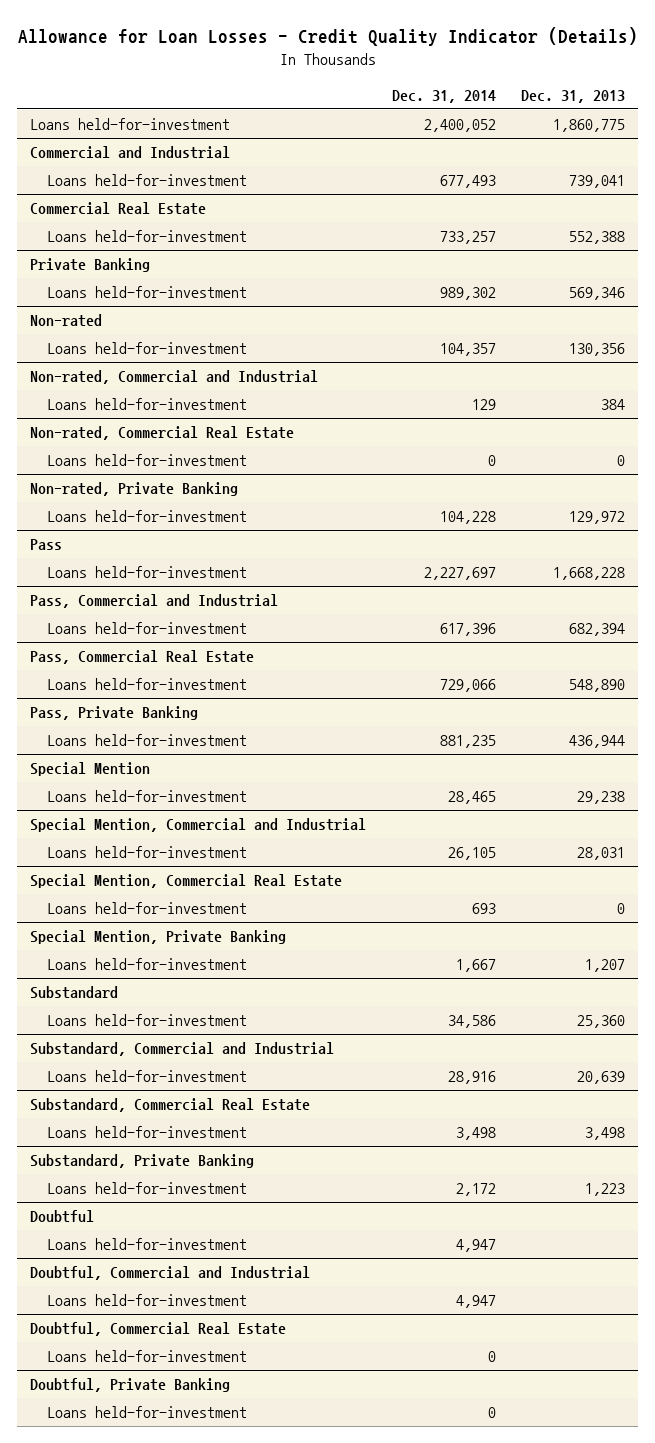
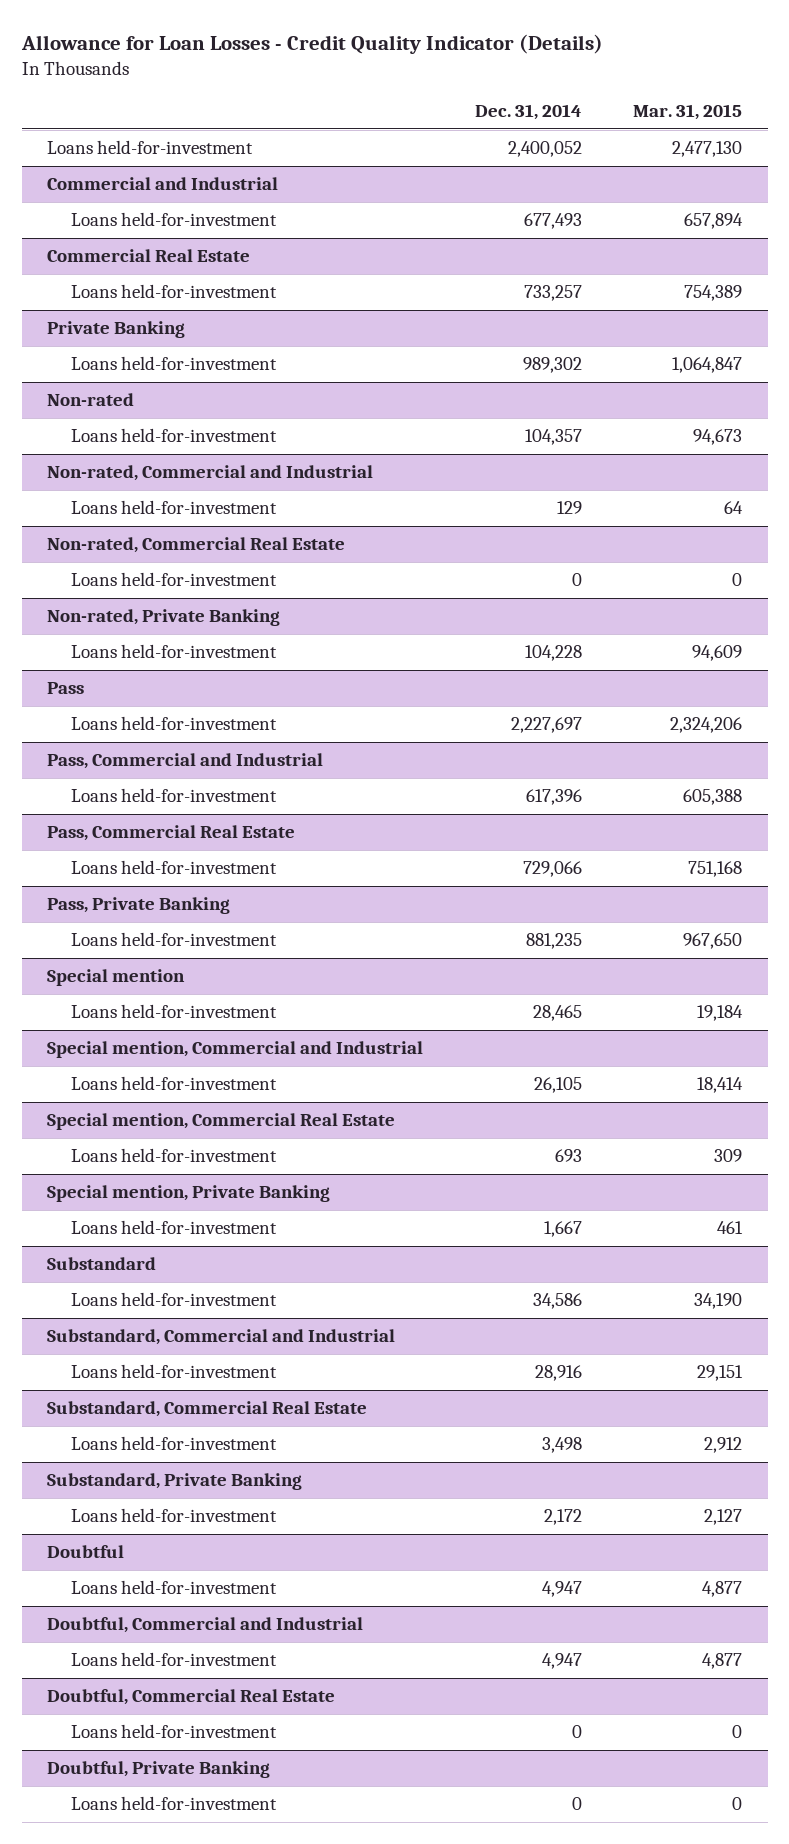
- | Dec. 31, 2014 | Dec. 31, 2013
+ | Dec. 31, 2014 | Mar. 31, 2015
- Special Mention
+ Special mention
- Special Mention, Commercial and Industrial
+ Special mention, Commercial and Industrial
- Special Mention, Commercial Real Estate
+ Special mention, Commercial Real Estate
- Special Mention, Private Banking
+ Special mention, Private Banking

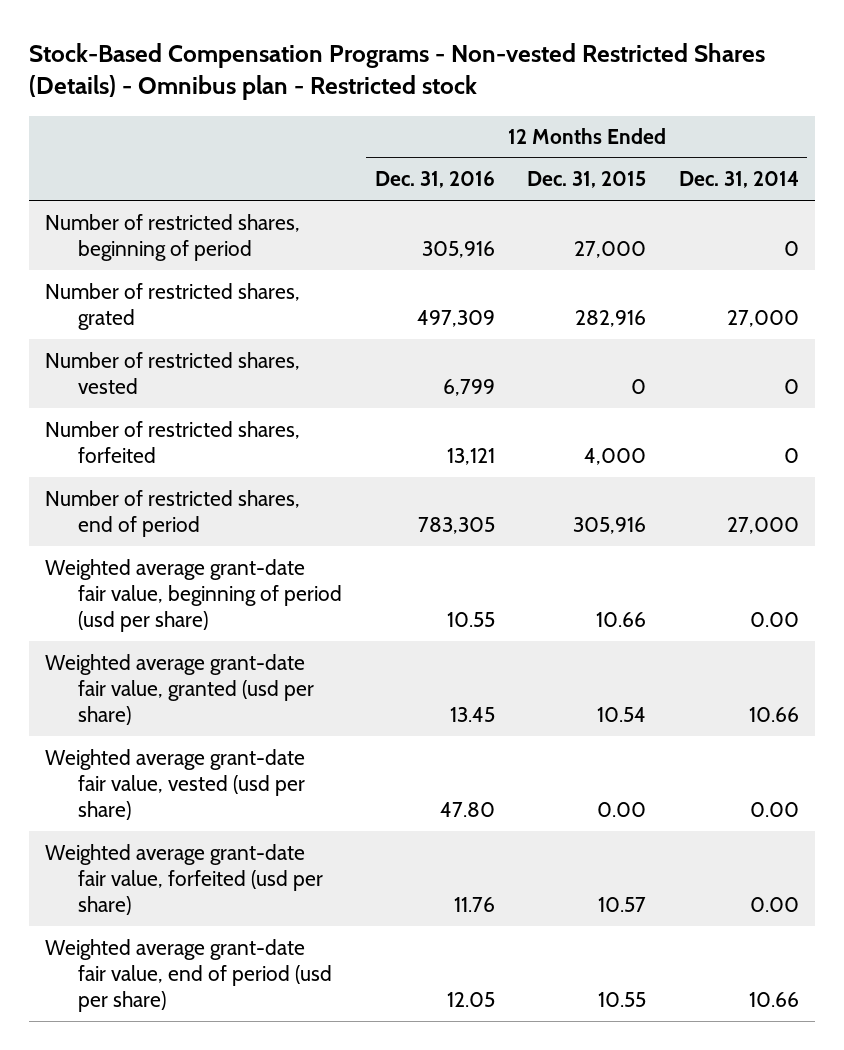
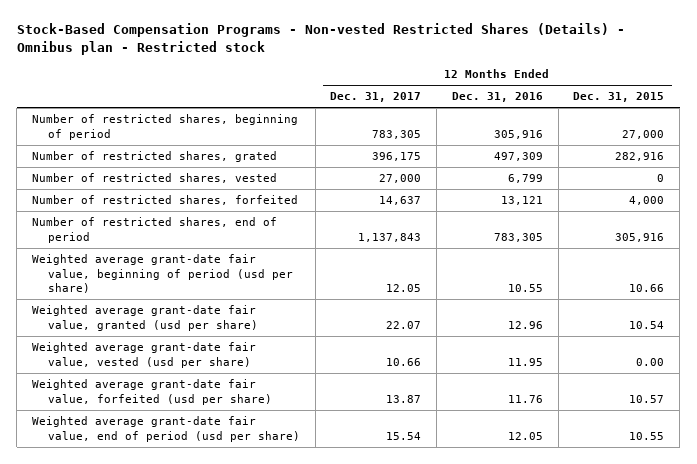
- | 12 Months Ended Dec. 31, 2016 | 12 Months Ended Dec. 31, 2015 | 12 Months Ended Dec. 31, 2014
+ | 12 Months Ended Dec. 31, 2017 | 12 Months Ended Dec. 31, 2016 | 12 Months Ended Dec. 31, 2015
- Weighted average grant-date fair value, granted (usd per share) | 13.45 | 10.54 | 10.66
- Weighted average grant-date fair value, vested (usd per share) | 47.80 | 0.00 | 0.00
+ Weighted average grant-date fair value, granted (usd per share) | 22.07 | 12.96 | 10.54
+ Weighted average grant-date fair value, vested (usd per share) | 10.66 | 11.95 | 0.00

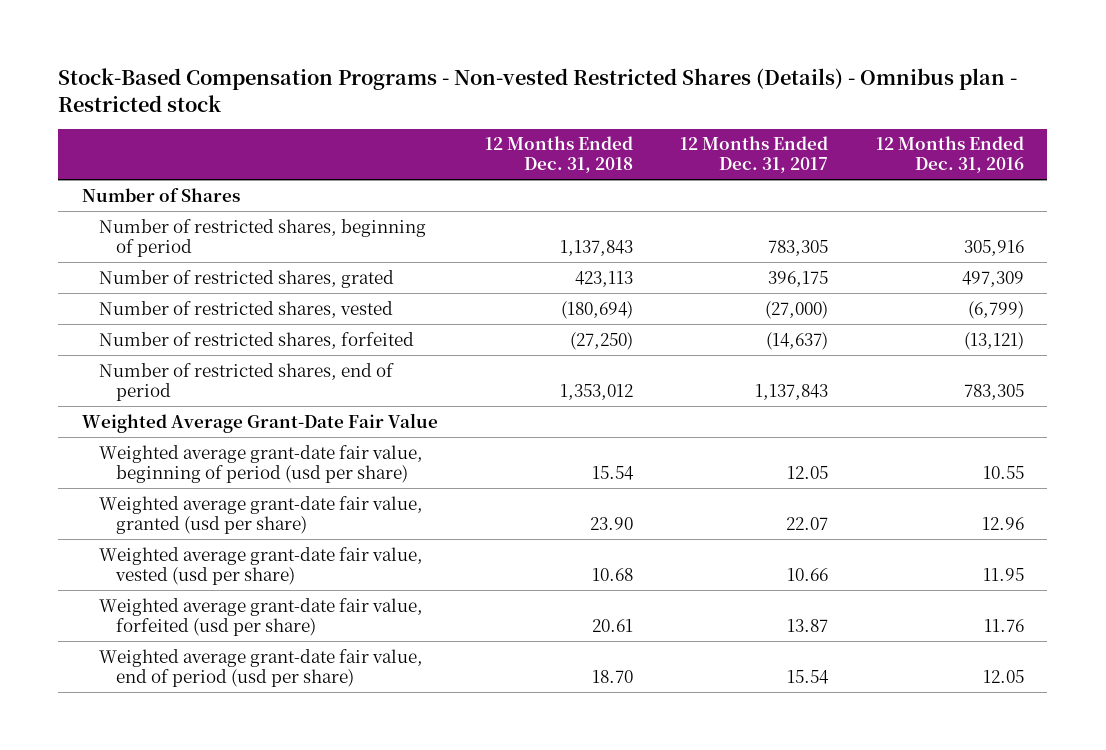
- | 12 Months Ended Dec. 31, 2017 | 12 Months Ended Dec. 31, 2016 | 12 Months Ended Dec. 31, 2015
+ | 12 Months Ended Dec. 31, 2018 | 12 Months Ended Dec. 31, 2017 | 12 Months Ended Dec. 31, 2016
+ Number of Shares
- Number of restricted shares, vested | 27,000 | 6,799 | 0
- Number of restricted shares, forfeited | 14,637 | 13,121 | 4,000
+ Number of restricted shares, vested | (180,694) | (27,000) | (6,799)
+ Number of restricted shares, forfeited | (27,250) | (14,637) | (13,121)
+ Weighted Average Grant-Date Fair Value

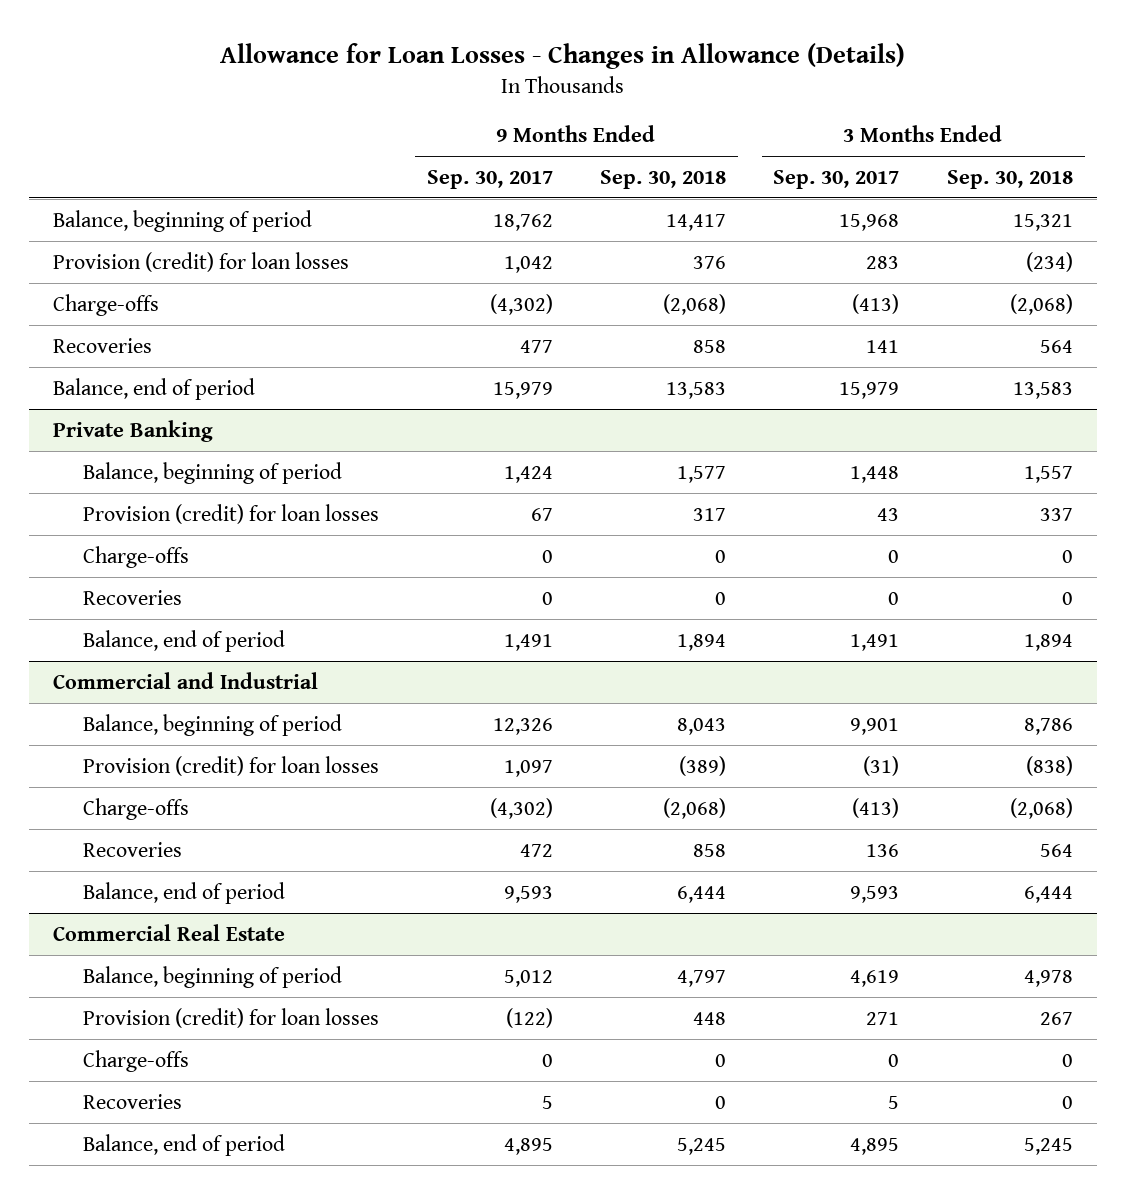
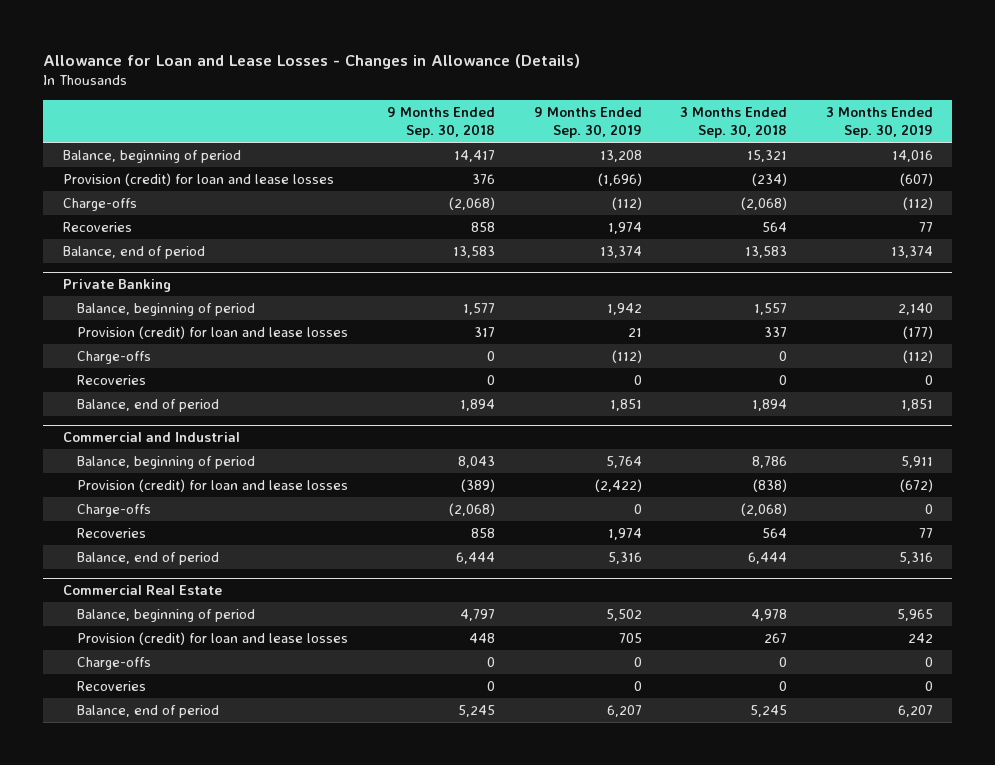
- Allowance for Loan Losses - Changes in Allowance (Details)
+ Allowance for Loan and Lease Losses - Changes in Allowance (Details)
- | 9 Months Ended Sep. 30, 2017 | 9 Months Ended Sep. 30, 2018 | 3 Months Ended Sep. 30, 2017 | 3 Months Ended Sep. 30, 2018
+ | 9 Months Ended Sep. 30, 2018 | 9 Months Ended Sep. 30, 2019 | 3 Months Ended Sep. 30, 2018 | 3 Months Ended Sep. 30, 2019
- Provision (credit) for loan losses | 1,042 | 376 | 283 | (234)
+ Provision (credit) for loan and lease losses | 376 | (1,696) | (234) | (607)
@ Private Banking
- Provision (credit) for loan losses | 67 | 317 | 43 | 337
+ Provision (credit) for loan and lease losses | 317 | 21 | 337 | (177)
@ Commercial and Industrial
- Provision (credit) for loan losses | 1,097 | (389) | (31) | (838)
+ Provision (credit) for loan and lease losses | (389) | (2,422) | (838) | (672)
@ Commercial Real Estate
- Provision (credit) for loan losses | (122) | 448 | 271 | 267
+ Provision (credit) for loan and lease losses | 448 | 705 | 267 | 242

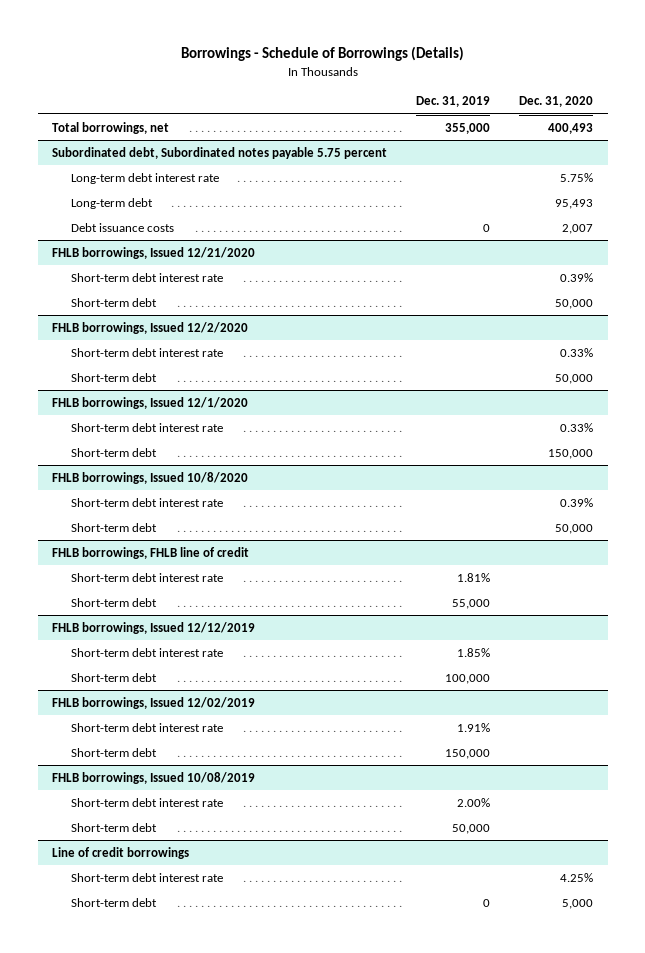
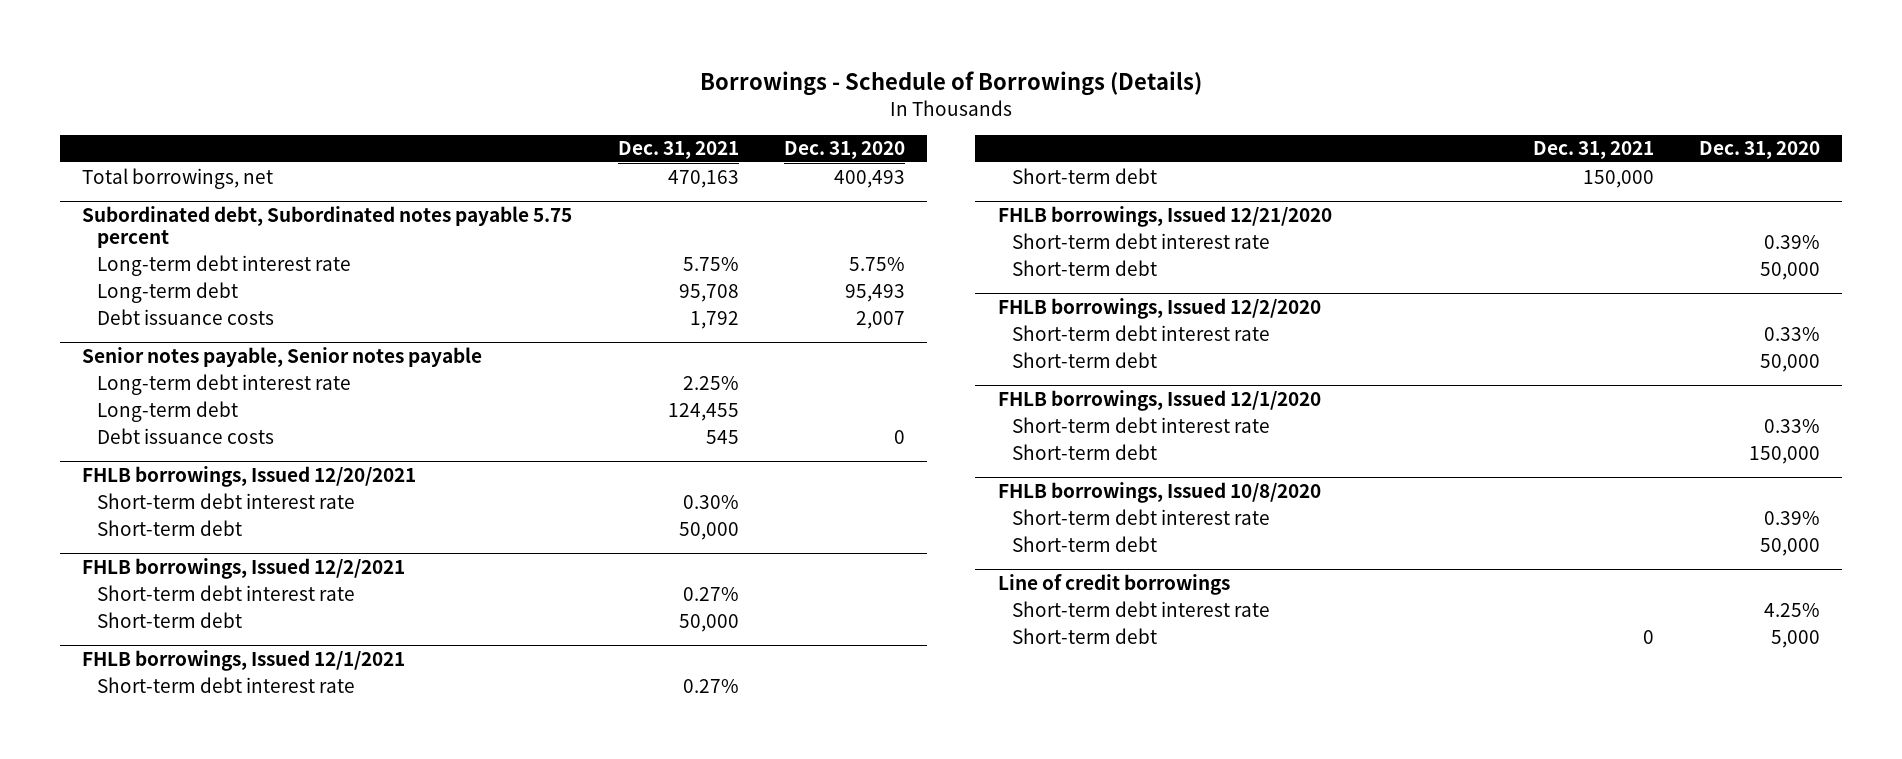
- | Dec. 31, 2019 | Dec. 31, 2020
+ | Dec. 31, 2021 | Dec. 31, 2020
+ Senior notes payable, Senior notes payable
+ Long-term debt interest rate | 2.25% |
+ Long-term debt | 124,455 |
+ Debt issuance costs | 545 | 0
+ FHLB borrowings, Issued 12/20/2021
+ Short-term debt interest rate | 0.30% |
+ Short-term debt | 50,000 |
+ FHLB borrowings, Issued 12/2/2021
+ Short-term debt interest rate | 0.27% |
+ Short-term debt | 50,000 |
+ FHLB borrowings, Issued 12/1/2021
+ Short-term debt interest rate | 0.27% |
+ Short-term debt | 150,000 |
- FHLB borrowings, FHLB line of credit
- Short-term debt interest rate | 1.81% |
- Short-term debt | 55,000 |
- FHLB borrowings, Issued 12/12/2019
- Short-term debt interest rate | 1.85% |
- Short-term debt | 100,000 |
- FHLB borrowings, Issued 12/02/2019
- Short-term debt interest rate | 1.91% |
- Short-term debt | 150,000 |
- FHLB borrowings, Issued 10/08/2019
- Short-term debt interest rate | 2.00% |
- Short-term debt | 50,000 |

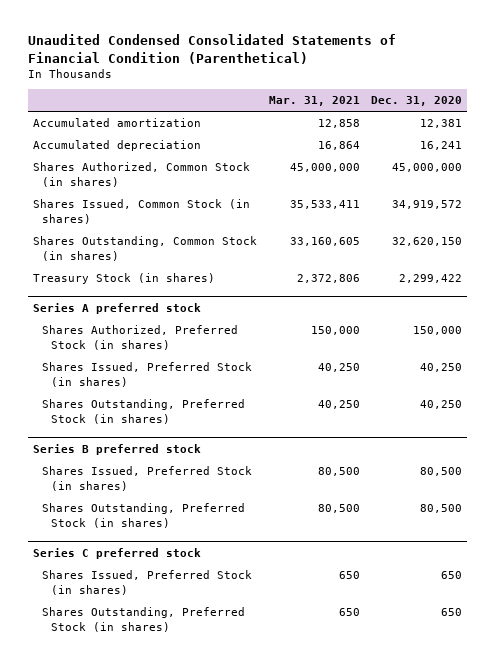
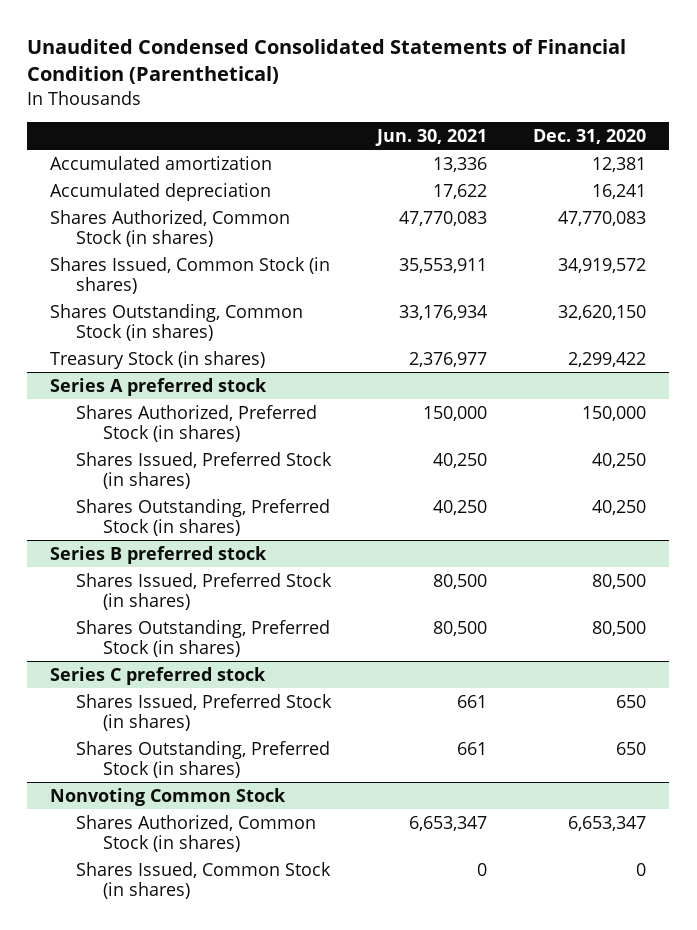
- | Mar. 31, 2021 | Dec. 31, 2020
+ | Jun. 30, 2021 | Dec. 31, 2020
- Shares Authorized, Common Stock (in shares) | 45,000,000 | 45,000,000
+ Shares Authorized, Common Stock (in shares) | 47,770,083 | 47,770,083
+ Nonvoting Common Stock
+ Shares Authorized, Common Stock (in shares) | 6,653,347 | 6,653,347
+ Shares Issued, Common Stock (in shares) | 0 | 0

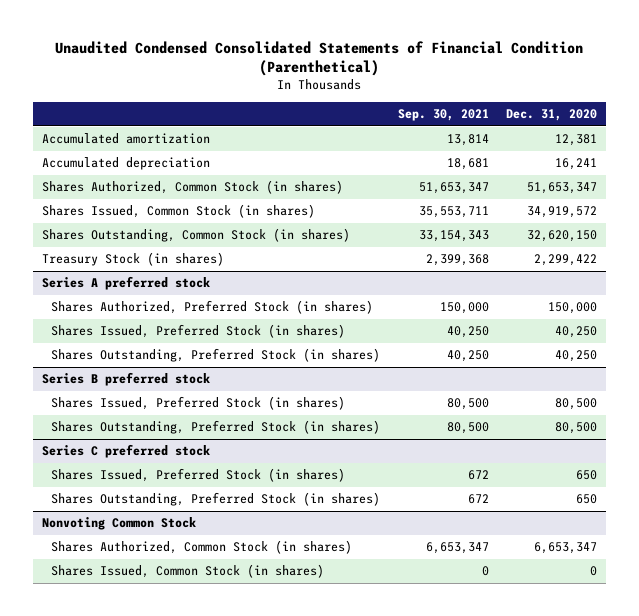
- | Jun. 30, 2021 | Dec. 31, 2020
+ | Sep. 30, 2021 | Dec. 31, 2020
- Shares Authorized, Common Stock (in shares) | 47,770,083 | 47,770,083
+ Shares Authorized, Common Stock (in shares) | 51,653,347 | 51,653,347

